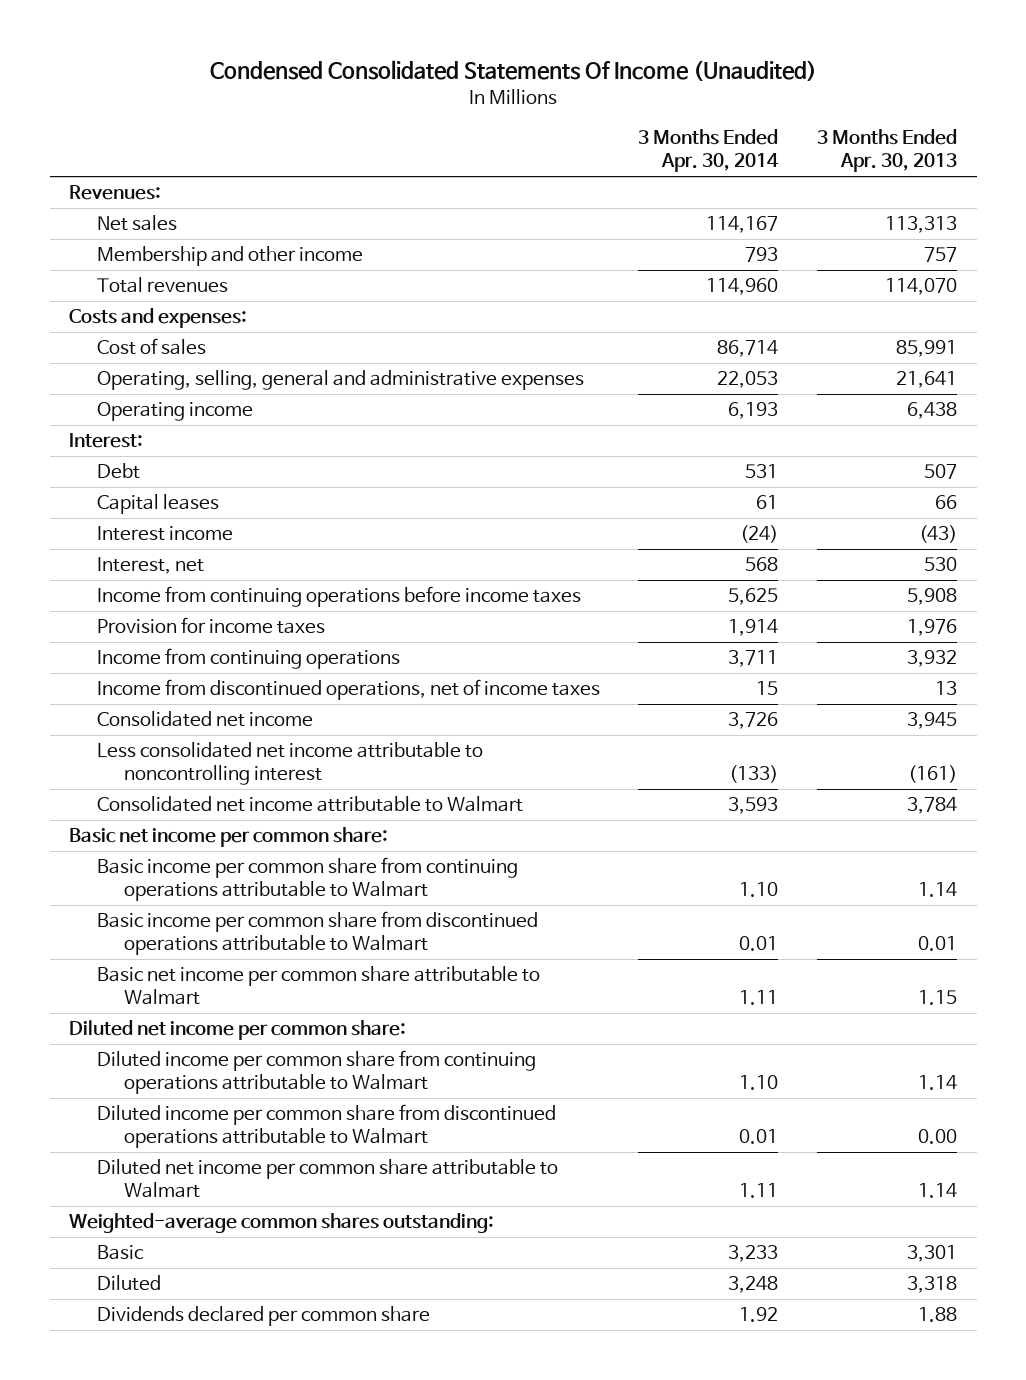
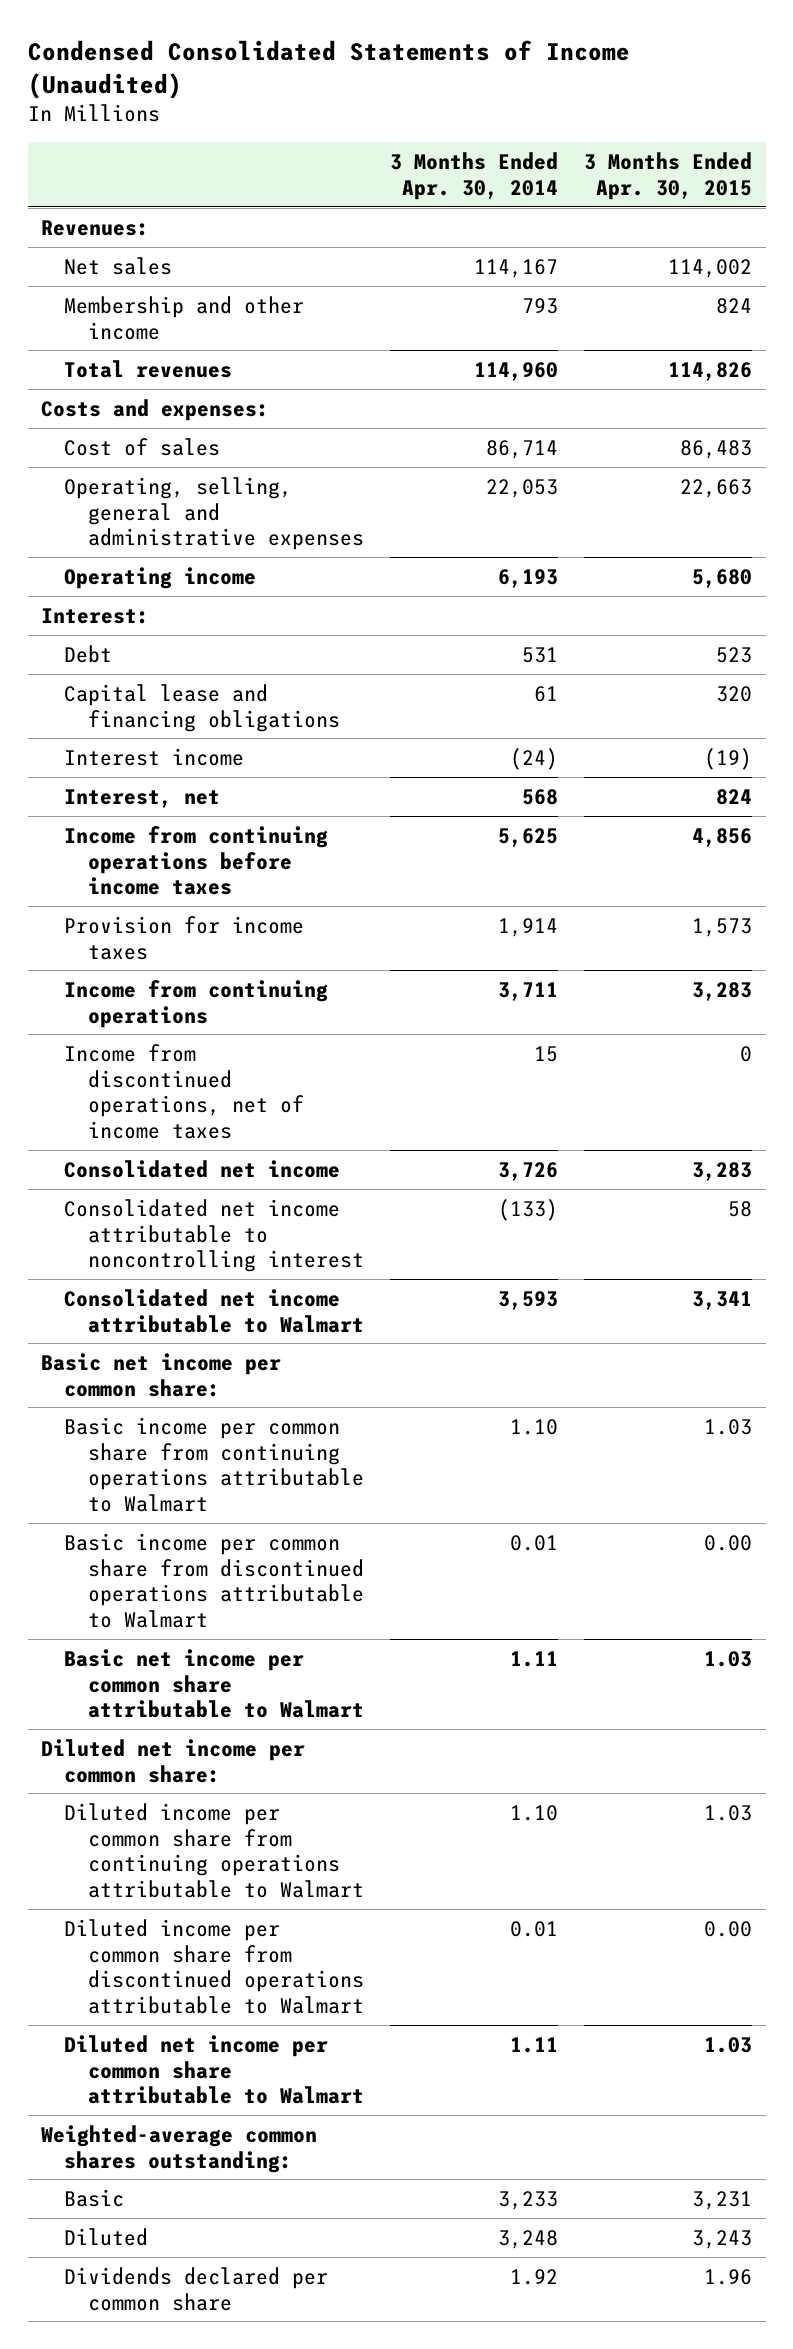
- Condensed Consolidated Statements Of Income (Unaudited)
+ Condensed Consolidated Statements of Income (Unaudited)
- | 3 Months Ended Apr. 30, 2014 | 3 Months Ended Apr. 30, 2013
+ | 3 Months Ended Apr. 30, 2014 | 3 Months Ended Apr. 30, 2015
- Capital leases | 61 | 66
+ Capital lease and financing obligations | 61 | 320
- Less consolidated net income attributable to noncontrolling interest | (133) | (161)
+ Consolidated net income attributable to noncontrolling interest | (133) | 58

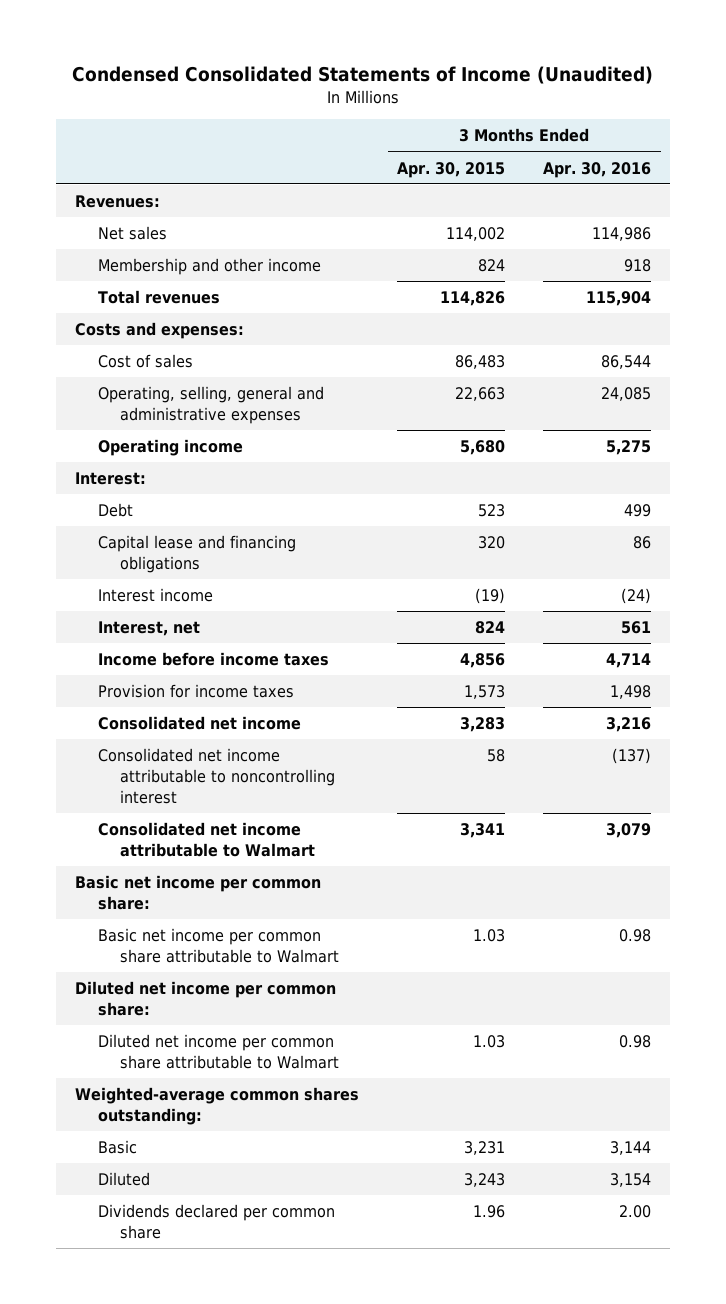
- | 3 Months Ended Apr. 30, 2014 | 3 Months Ended Apr. 30, 2015
+ | 3 Months Ended Apr. 30, 2015 | 3 Months Ended Apr. 30, 2016
- Income from continuing operations before income taxes | 5,625 | 4,856
+ Income before income taxes | 4,856 | 4,714
- Income from continuing operations | 3,711 | 3,283
- Income from discontinued operations, net of income taxes | 15 | 0
- Basic income per common share from continuing operations attributable to Walmart | 1.10 | 1.03
- Basic income per common share from discontinued operations attributable to Walmart | 0.01 | 0.00
- Diluted income per common share from continuing operations attributable to Walmart | 1.10 | 1.03
- Diluted income per common share from discontinued operations attributable to Walmart | 0.01 | 0.00

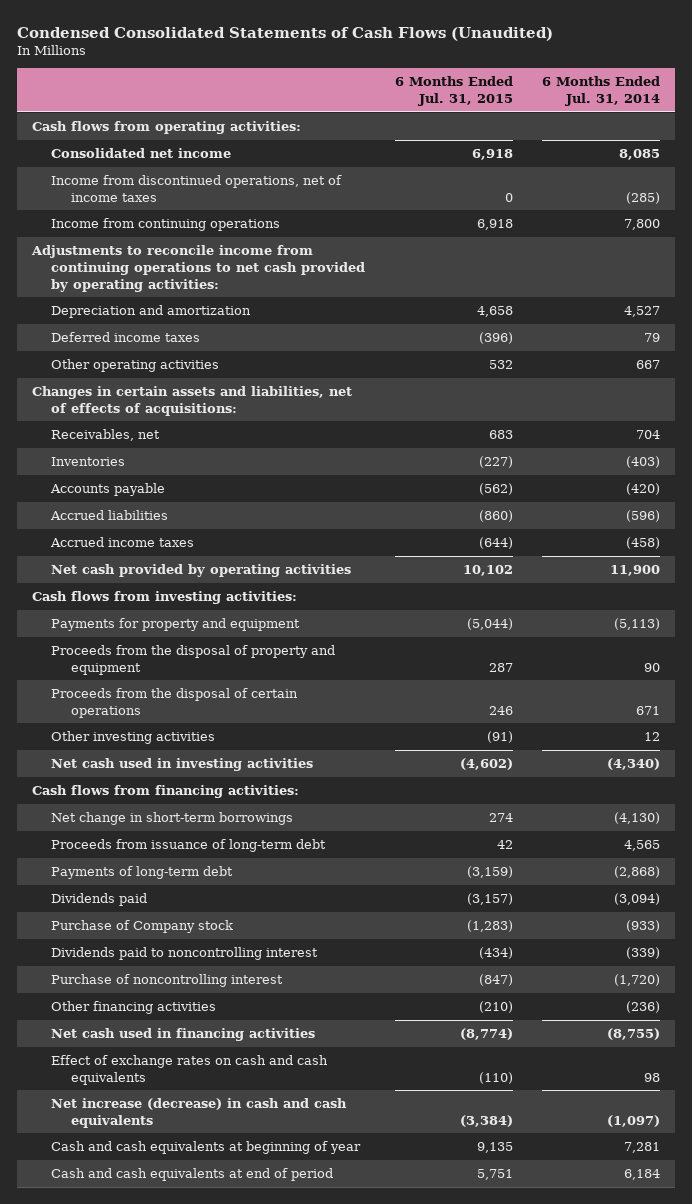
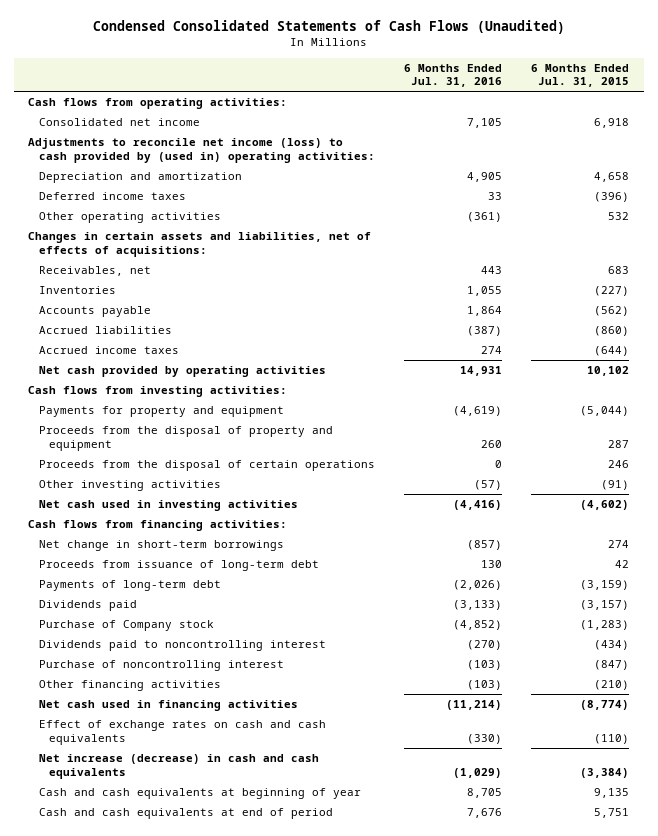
- | 6 Months Ended Jul. 31, 2015 | 6 Months Ended Jul. 31, 2014
+ | 6 Months Ended Jul. 31, 2016 | 6 Months Ended Jul. 31, 2015
- Income from discontinued operations, net of income taxes | 0 | (285)
- Income from continuing operations | 6,918 | 7,800
- Adjustments to reconcile income from continuing operations to net cash provided by operating activities:
+ Adjustments to reconcile net income (loss) to cash provided by (used in) operating activities:

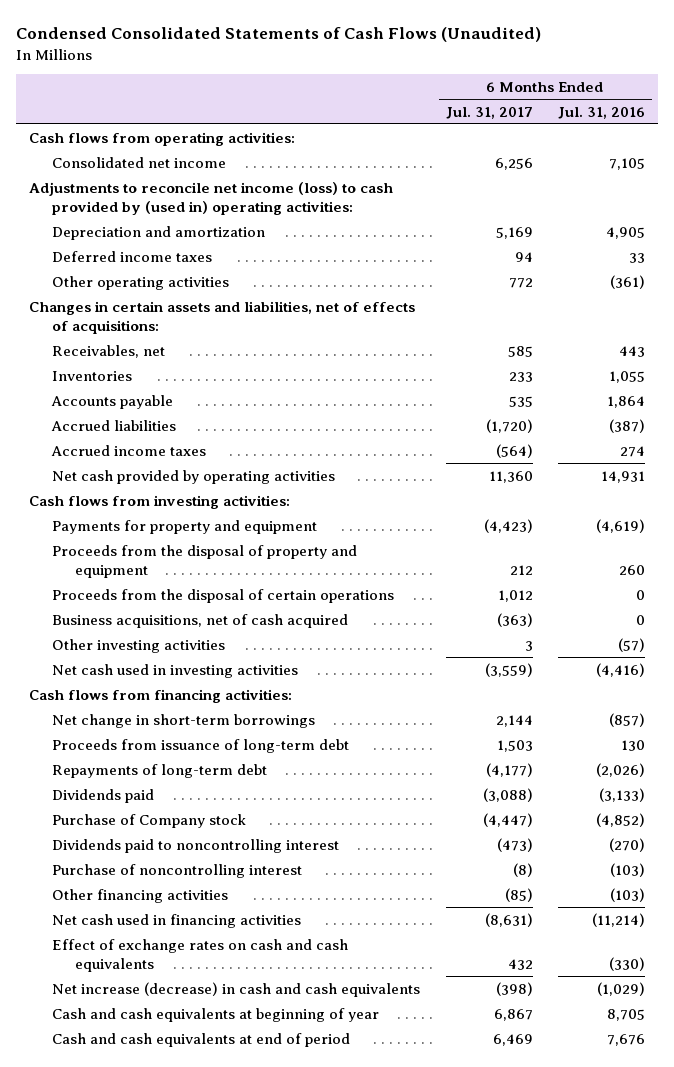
- | 6 Months Ended Jul. 31, 2016 | 6 Months Ended Jul. 31, 2015
+ | 6 Months Ended Jul. 31, 2017 | 6 Months Ended Jul. 31, 2016
+ Business acquisitions, net of cash acquired | (363) | 0
- Payments of long-term debt | (2,026) | (3,159)
+ Repayments of long-term debt | (4,177) | (2,026)

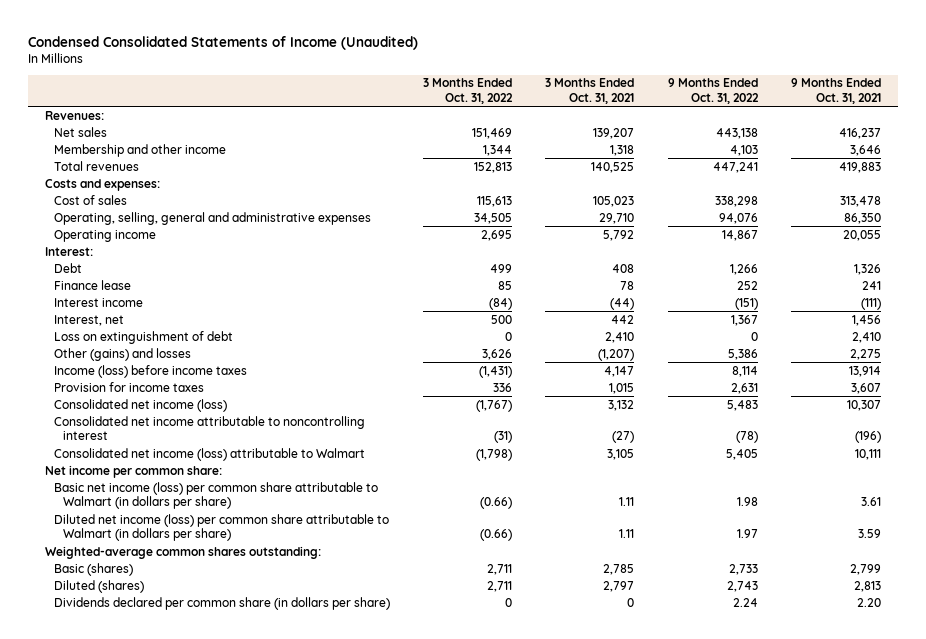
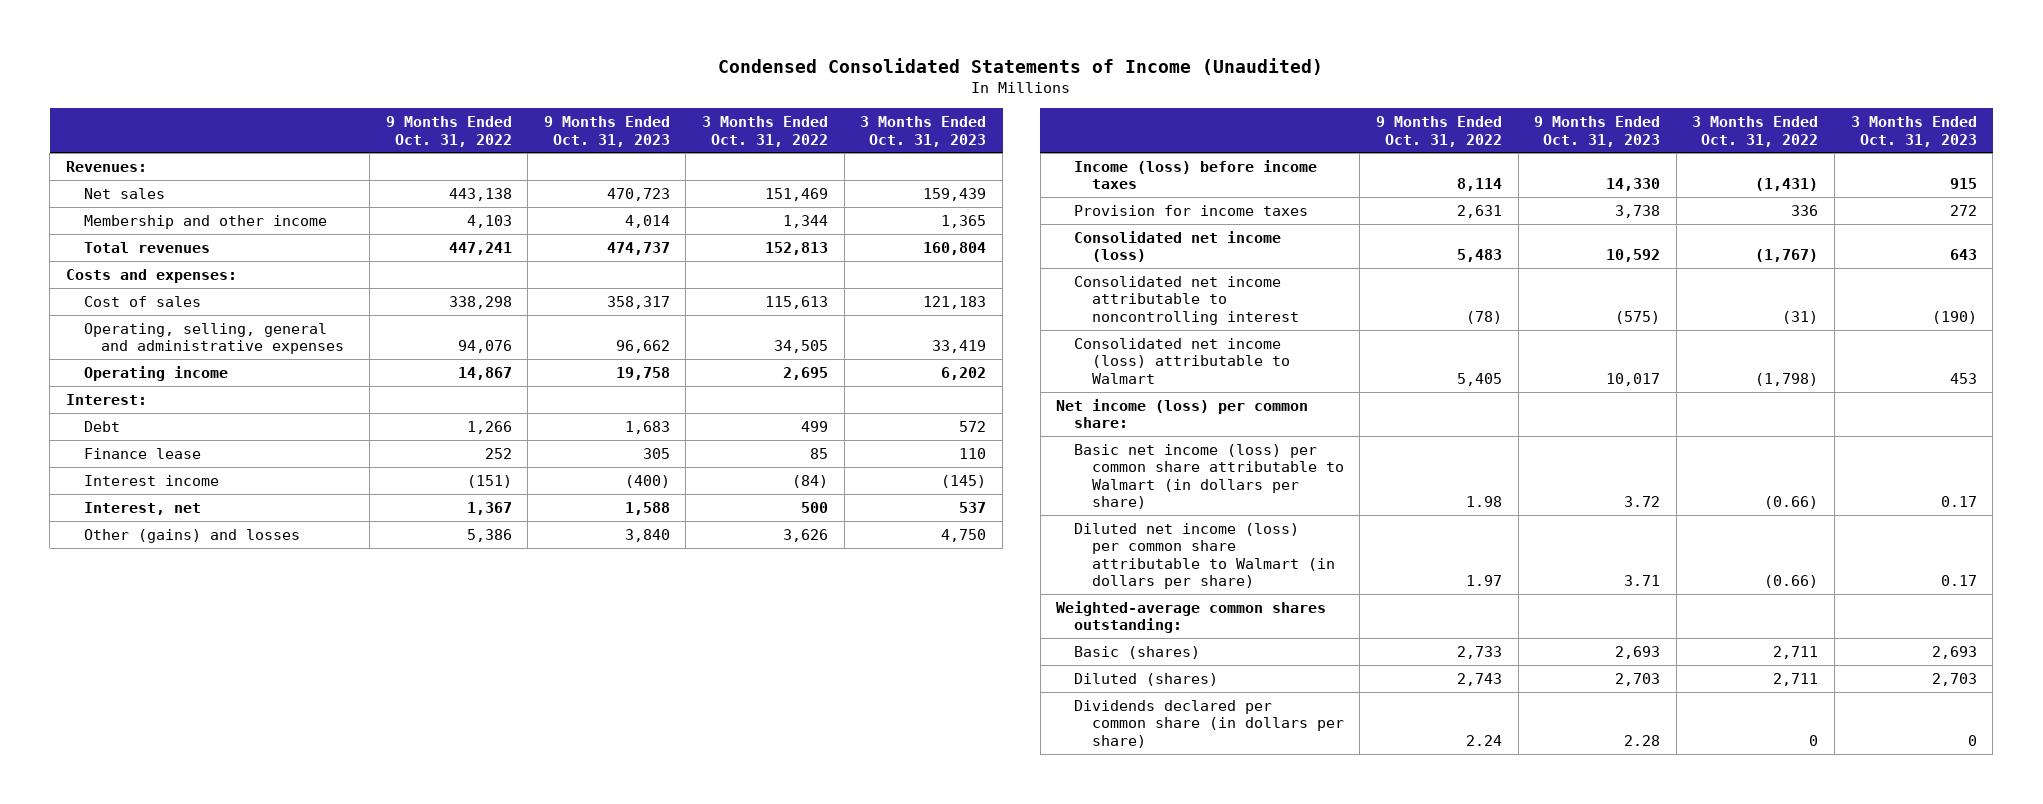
- | 3 Months Ended Oct. 31, 2022 | 3 Months Ended Oct. 31, 2021 | 9 Months Ended Oct. 31, 2022 | 9 Months Ended Oct. 31, 2021
+ | 9 Months Ended Oct. 31, 2022 | 9 Months Ended Oct. 31, 2023 | 3 Months Ended Oct. 31, 2022 | 3 Months Ended Oct. 31, 2023
- Loss on extinguishment of debt | 0 | 2,410 | 0 | 2,410
- Net income per common share:
+ Net income (loss) per common share:

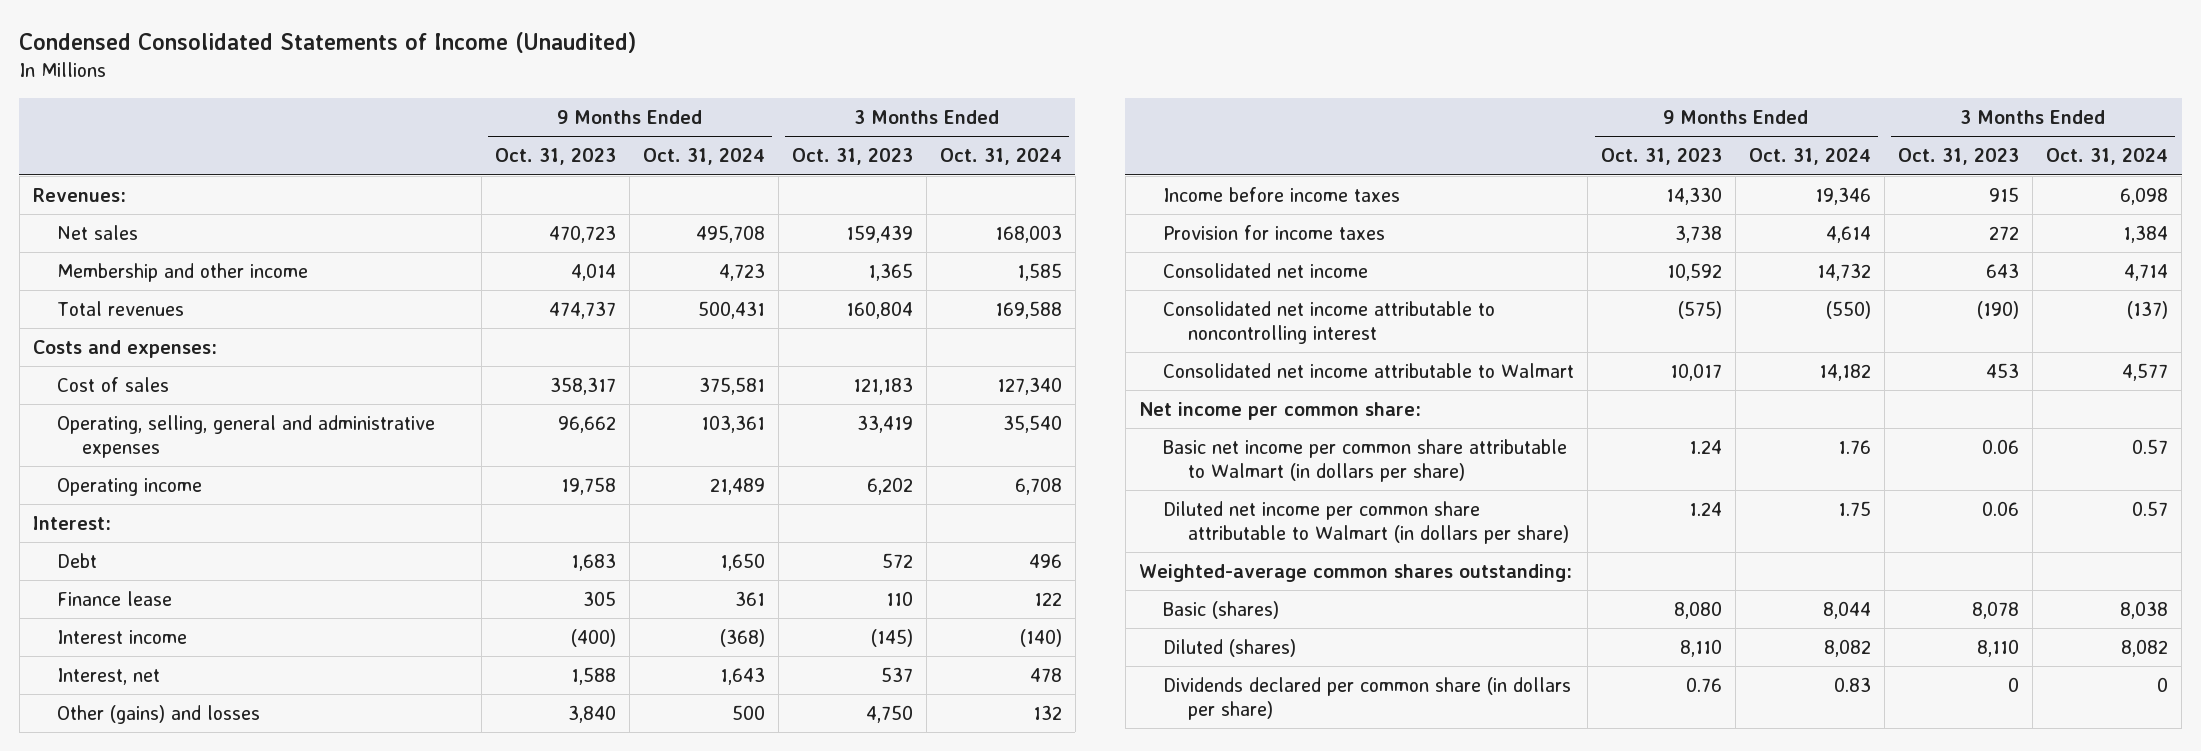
- | 9 Months Ended Oct. 31, 2022 | 9 Months Ended Oct. 31, 2023 | 3 Months Ended Oct. 31, 2022 | 3 Months Ended Oct. 31, 2023
+ | 9 Months Ended Oct. 31, 2023 | 9 Months Ended Oct. 31, 2024 | 3 Months Ended Oct. 31, 2023 | 3 Months Ended Oct. 31, 2024
- Income (loss) before income taxes | 8,114 | 14,330 | (1,431) | 915
+ Income before income taxes | 14,330 | 19,346 | 915 | 6,098
- Consolidated net income (loss) | 5,483 | 10,592 | (1,767) | 643
+ Consolidated net income | 10,592 | 14,732 | 643 | 4,714
- Consolidated net income (loss) attributable to Walmart | 5,405 | 10,017 | (1,798) | 453
- Net income (loss) per common share:
- Basic net income (loss) per common share attributable to Walmart (in dollars per share) | 1.98 | 3.72 | (0.66) | 0.17
- Diluted net income (loss) per common share attributable to Walmart (in dollars per share) | 1.97 | 3.71 | (0.66) | 0.17
+ Consolidated net income attributable to Walmart | 10,017 | 14,182 | 453 | 4,577
+ Net income per common share:
+ Basic net income per common share attributable to Walmart (in dollars per share) | 1.24 | 1.76 | 0.06 | 0.57
+ Diluted net income per common share attributable to Walmart (in dollars per share) | 1.24 | 1.75 | 0.06 | 0.57
- Basic (shares) | 2,733 | 2,693 | 2,711 | 2,693
- Diluted (shares) | 2,743 | 2,703 | 2,711 | 2,703
- Dividends declared per common share (in dollars per share) | 2.24 | 2.28 | 0 | 0
+ Basic (shares) | 8,080 | 8,044 | 8,078 | 8,038
+ Diluted (shares) | 8,110 | 8,082 | 8,110 | 8,082
+ Dividends declared per common share (in dollars per share) | 0.76 | 0.83 | 0 | 0

